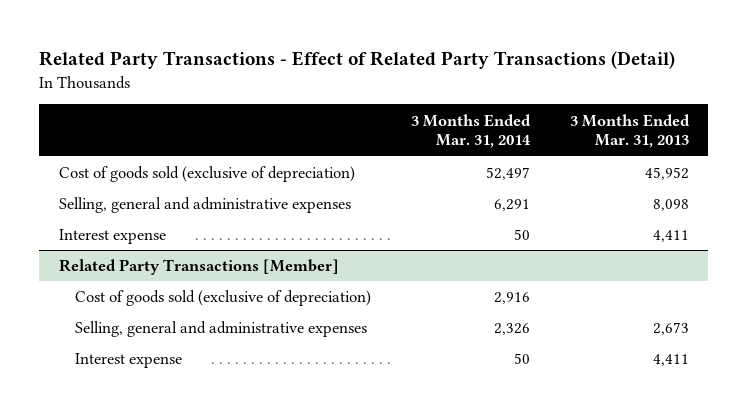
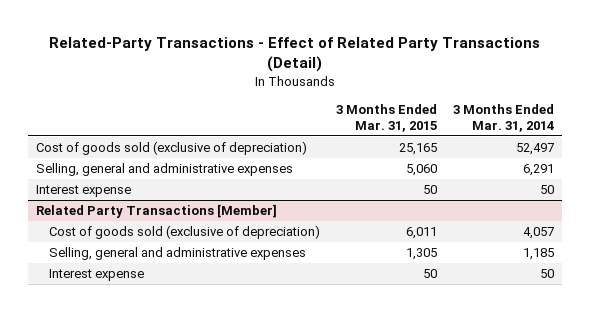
- Related Party Transactions - Effect of Related Party Transactions (Detail)
+ Related-Party Transactions - Effect of Related Party Transactions (Detail)
- | 3 Months Ended Mar. 31, 2014 | 3 Months Ended Mar. 31, 2013
+ | 3 Months Ended Mar. 31, 2015 | 3 Months Ended Mar. 31, 2014
@ Related Party Transactions [Member]
- Cost of goods sold (exclusive of depreciation) | 2,916 |
- Selling, general and administrative expenses | 2,326 | 2,673
+ Cost of goods sold (exclusive of depreciation) | 6,011 | 4,057
+ Selling, general and administrative expenses | 1,305 | 1,185

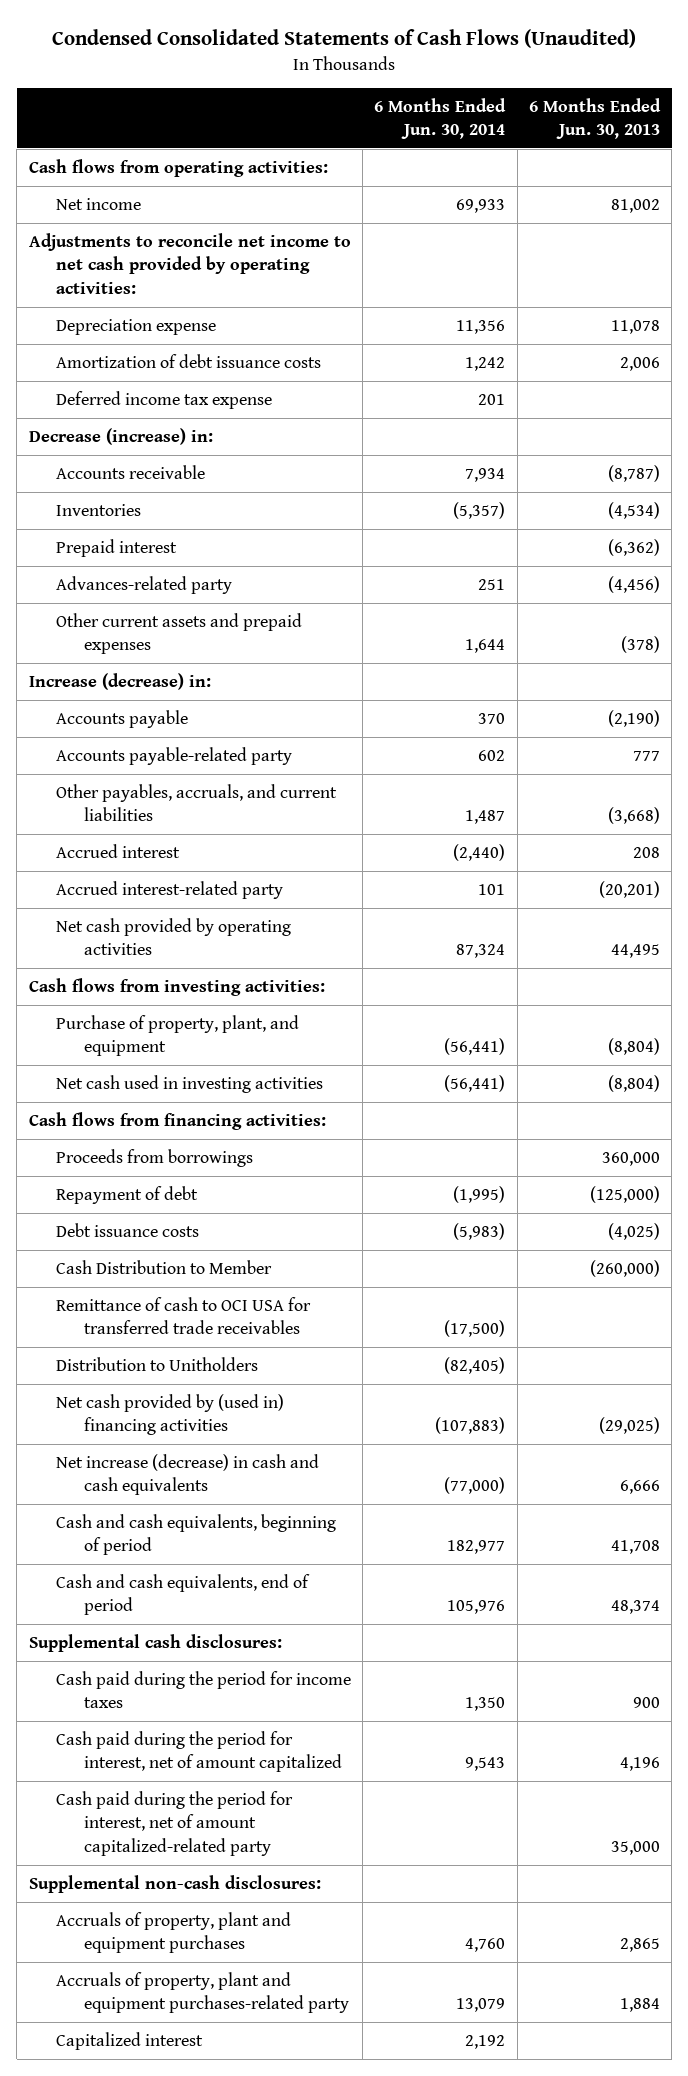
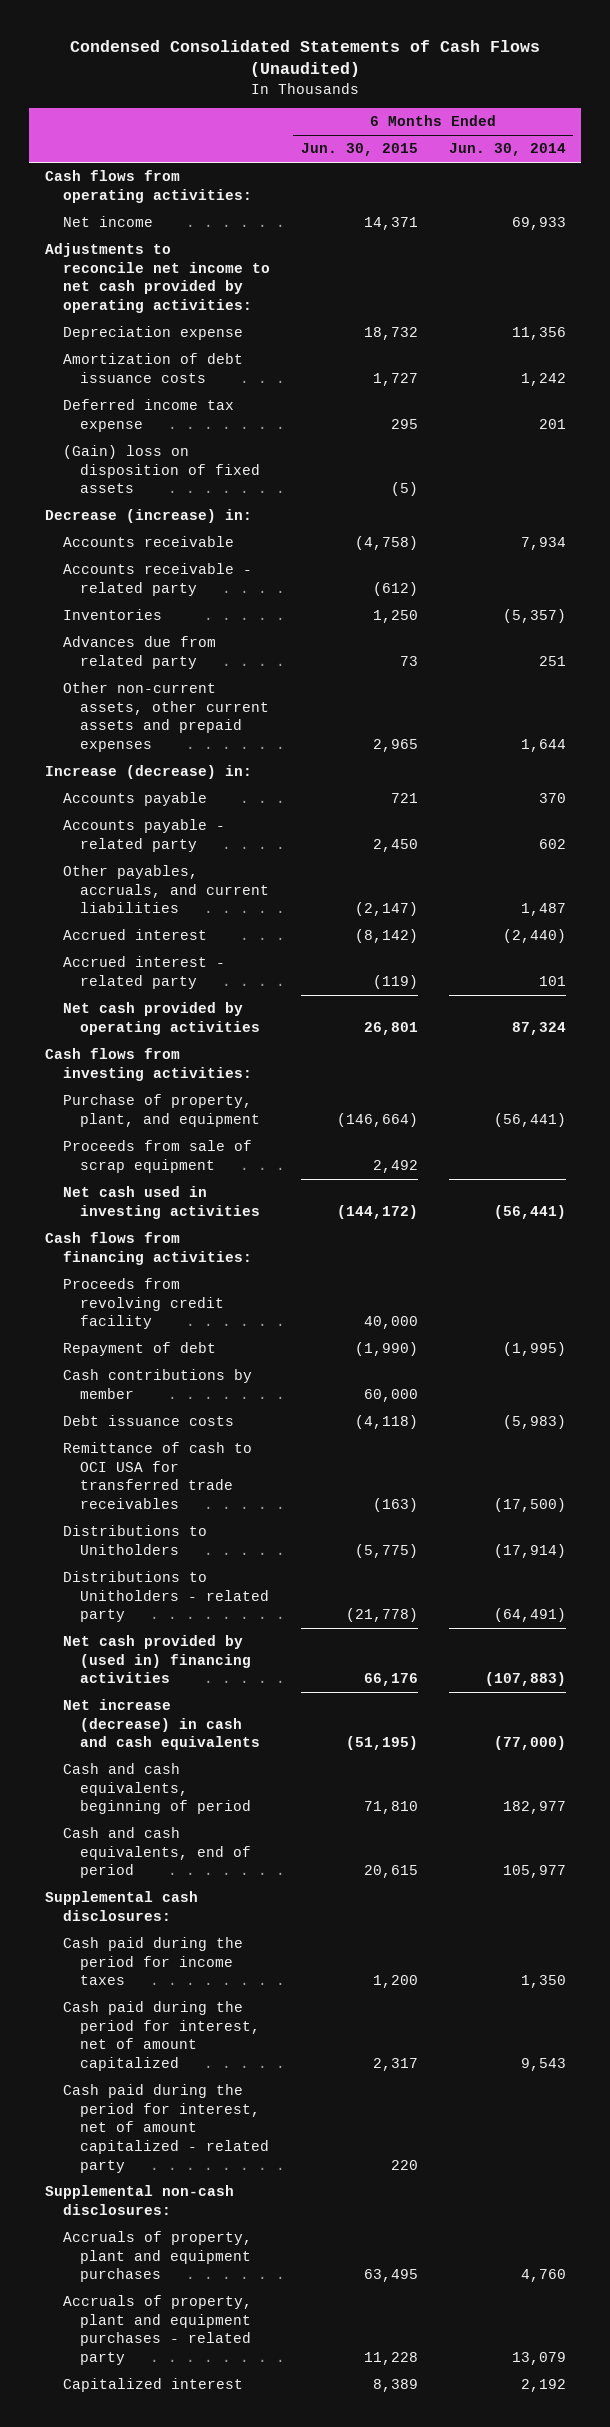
- | 6 Months Ended Jun. 30, 2014 | 6 Months Ended Jun. 30, 2013
+ | 6 Months Ended Jun. 30, 2015 | 6 Months Ended Jun. 30, 2014
+ (Gain) loss on disposition of fixed assets | (5) |
+ Accounts receivable - related party | (612) |
- Prepaid interest | | (6,362)
- Advances-related party | 251 | (4,456)
- Other current assets and prepaid expenses | 1,644 | (378)
+ Advances due from related party | 73 | 251
+ Other non-current assets, other current assets and prepaid expenses | 2,965 | 1,644
- Accounts payable-related party | 602 | 777
+ Accounts payable - related party | 2,450 | 602
- Accrued interest-related party | 101 | (20,201)
+ Accrued interest - related party | (119) | 101
+ Proceeds from sale of scrap equipment | 2,492 |
- Proceeds from borrowings | | 360,000
+ Proceeds from revolving credit facility | 40,000 |
+ Cash contributions by member | 60,000 |
- Cash Distribution to Member | | (260,000)
- Distribution to Unitholders | (82,405) |
+ Distributions to Unitholders | (5,775) | (17,914)
+ Distributions to Unitholders - related party | (21,778) | (64,491)
- Cash and cash equivalents, end of period | 105,976 | 48,374
+ Cash and cash equivalents, end of period | 20,615 | 105,977
- Cash paid during the period for interest, net of amount capitalized-related party | | 35,000
+ Cash paid during the period for interest, net of amount capitalized - related party | 220 |
- Accruals of property, plant and equipment purchases-related party | 13,079 | 1,884
+ Accruals of property, plant and equipment purchases - related party | 11,228 | 13,079

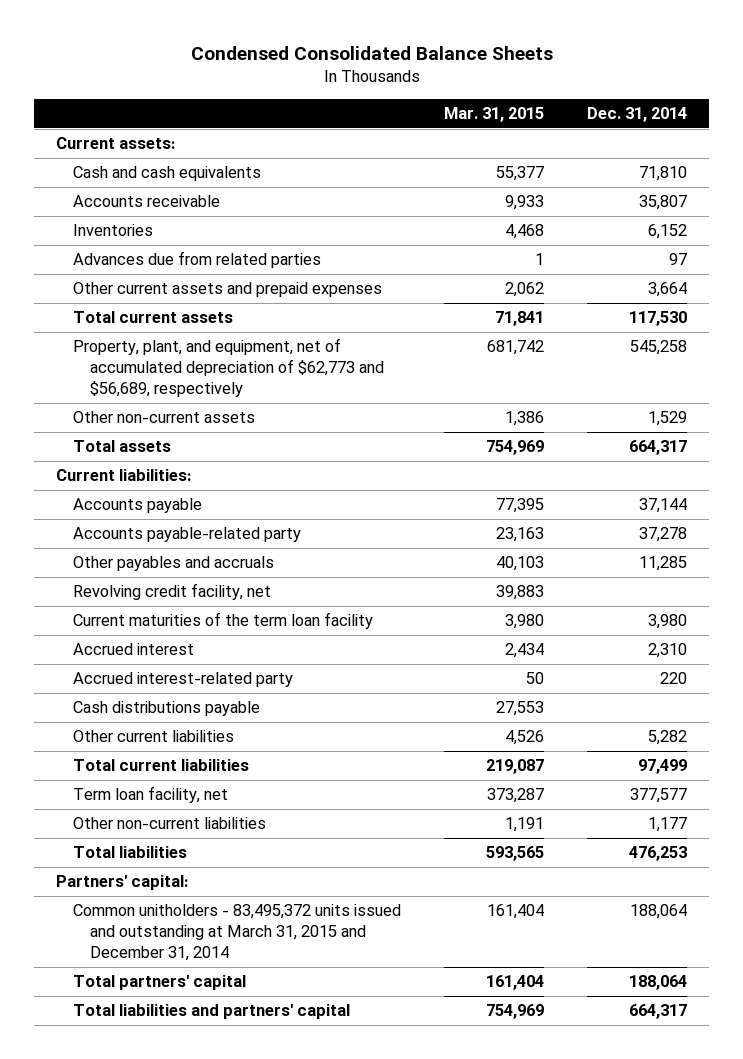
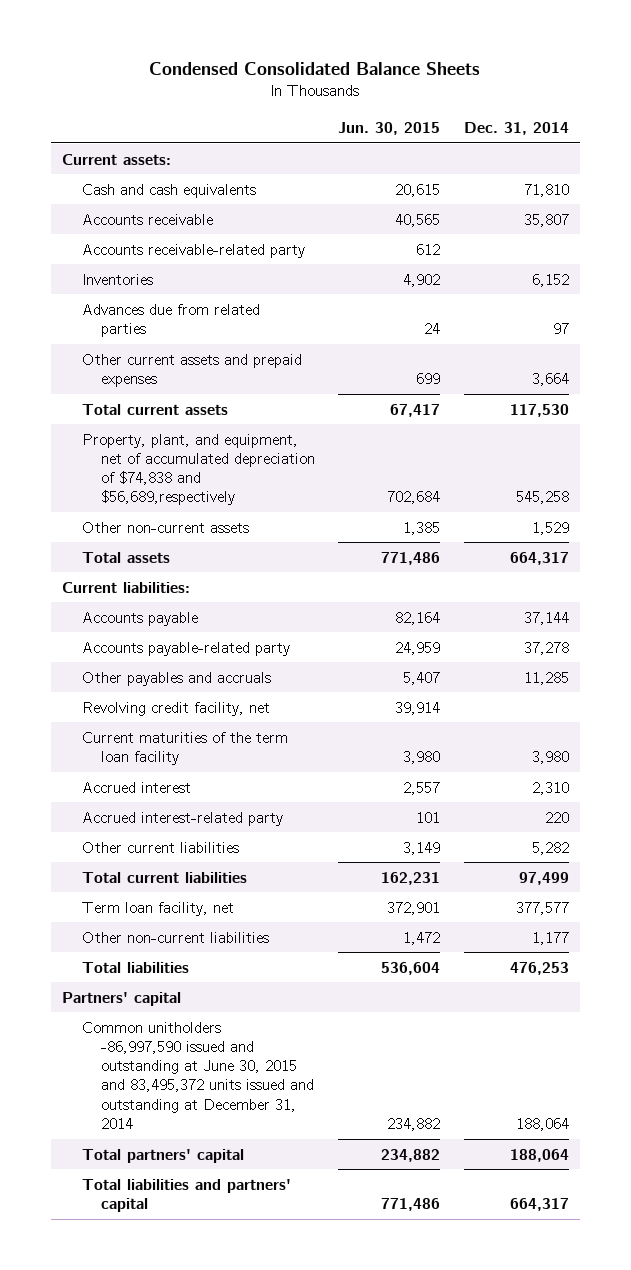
- | Mar. 31, 2015 | Dec. 31, 2014
+ | Jun. 30, 2015 | Dec. 31, 2014
+ Accounts receivable-related party | 612 |
- Property, plant, and equipment, net of accumulated depreciation of $62,773 and $56,689, respectively | 681,742 | 545,258
+ Property, plant, and equipment, net of accumulated depreciation of $74,838 and $56,689,respectively | 702,684 | 545,258
- Cash distributions payable | 27,553 |
- Partners' capital:
- Common unitholders - 83,495,372 units issued and outstanding at March 31, 2015 and December 31, 2014 | 161,404 | 188,064
+ Partners' capital
+ Common unitholders -86,997,590 issued and outstanding at June 30, 2015 and 83,495,372 units issued and outstanding at December 31, 2014 | 234,882 | 188,064

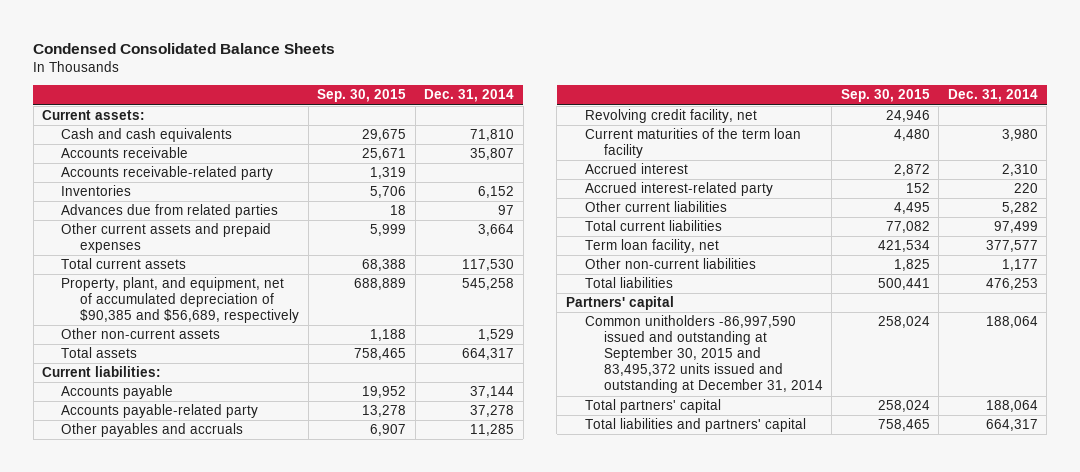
- | Jun. 30, 2015 | Dec. 31, 2014
+ | Sep. 30, 2015 | Dec. 31, 2014
- Property, plant, and equipment, net of accumulated depreciation of $74,838 and $56,689,respectively | 702,684 | 545,258
+ Property, plant, and equipment, net of accumulated depreciation of $90,385 and $56,689, respectively | 688,889 | 545,258
- Common unitholders -86,997,590 issued and outstanding at June 30, 2015 and 83,495,372 units issued and outstanding at December 31, 2014 | 234,882 | 188,064
+ Common unitholders -86,997,590 issued and outstanding at September 30, 2015 and 83,495,372 units issued and outstanding at December 31, 2014 | 258,024 | 188,064

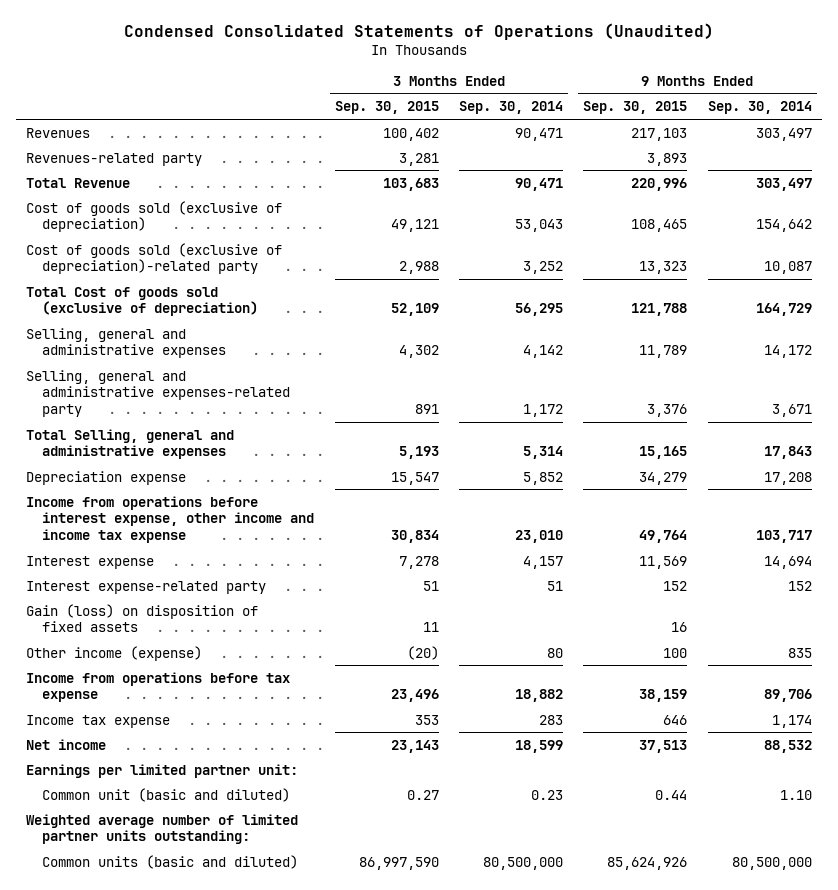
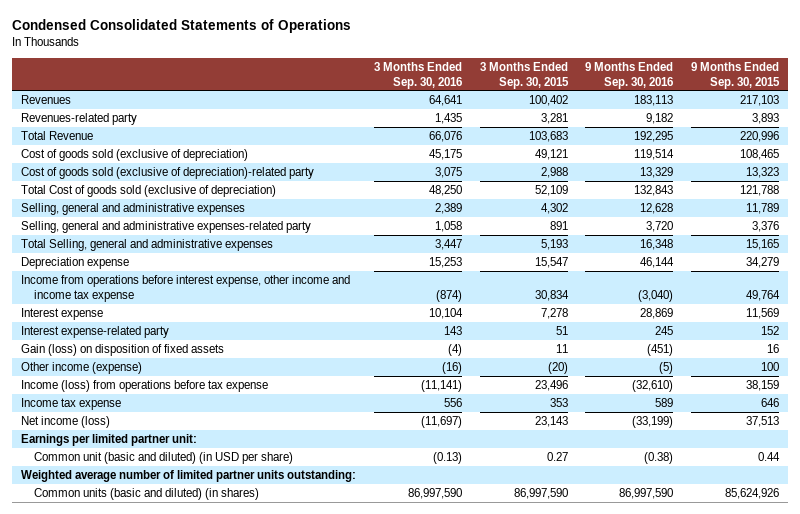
- Condensed Consolidated Statements of Operations (Unaudited)
+ Condensed Consolidated Statements of Operations
- | 3 Months Ended Sep. 30, 2015 | 3 Months Ended Sep. 30, 2014 | 9 Months Ended Sep. 30, 2015 | 9 Months Ended Sep. 30, 2014
+ | 3 Months Ended Sep. 30, 2016 | 3 Months Ended Sep. 30, 2015 | 9 Months Ended Sep. 30, 2016 | 9 Months Ended Sep. 30, 2015
- Income from operations before tax expense | 23,496 | 18,882 | 38,159 | 89,706
+ Income (loss) from operations before tax expense | (11,141) | 23,496 | (32,610) | 38,159
- Net income | 23,143 | 18,599 | 37,513 | 88,532
+ Net income (loss) | (11,697) | 23,143 | (33,199) | 37,513
- Common unit (basic and diluted) | 0.27 | 0.23 | 0.44 | 1.10
+ Common unit (basic and diluted) (in USD per share) | (0.13) | 0.27 | (0.38) | 0.44
- Common units (basic and diluted) | 86,997,590 | 80,500,000 | 85,624,926 | 80,500,000
+ Common units (basic and diluted) (in shares) | 86,997,590 | 86,997,590 | 86,997,590 | 85,624,926

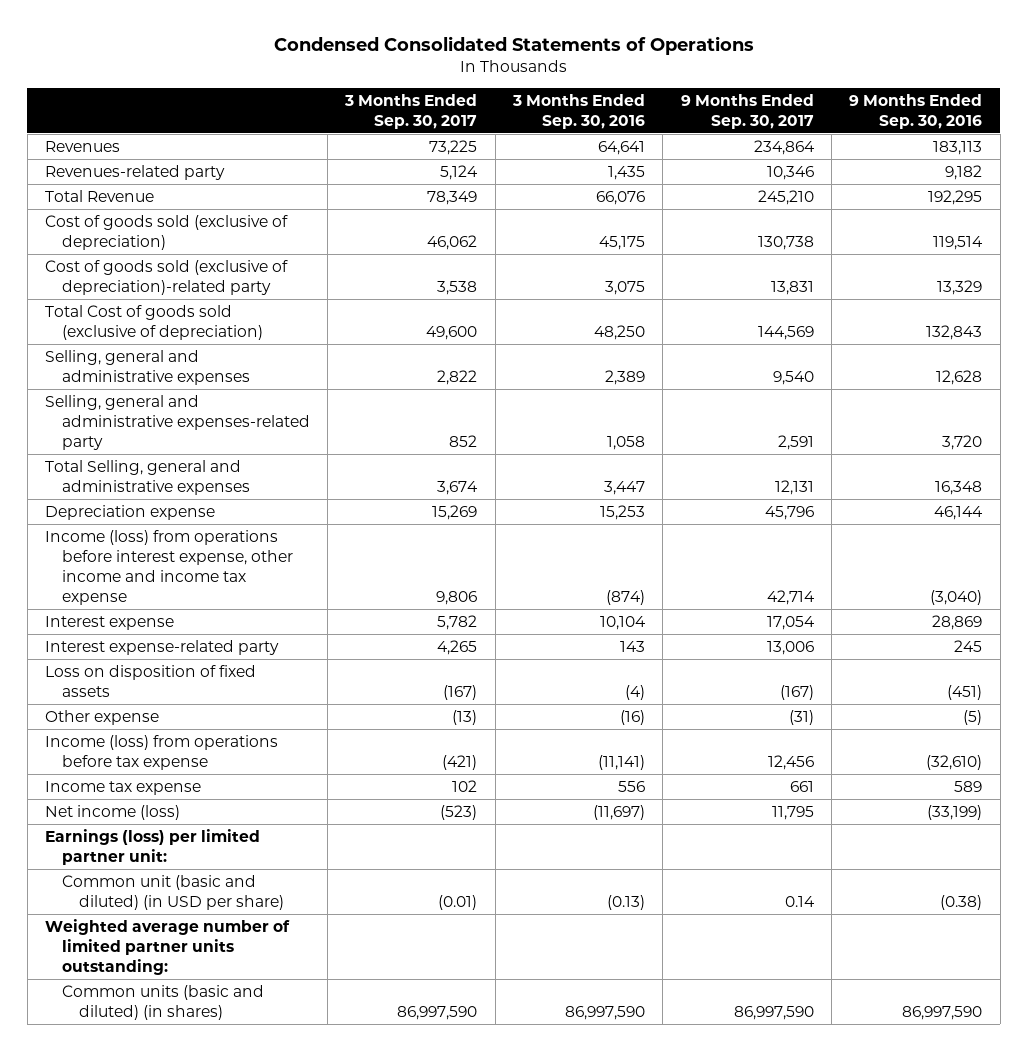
- | 3 Months Ended Sep. 30, 2016 | 3 Months Ended Sep. 30, 2015 | 9 Months Ended Sep. 30, 2016 | 9 Months Ended Sep. 30, 2015
+ | 3 Months Ended Sep. 30, 2017 | 3 Months Ended Sep. 30, 2016 | 9 Months Ended Sep. 30, 2017 | 9 Months Ended Sep. 30, 2016
- Income from operations before interest expense, other income and income tax expense | (874) | 30,834 | (3,040) | 49,764
+ Income (loss) from operations before interest expense, other income and income tax expense | 9,806 | (874) | 42,714 | (3,040)
- Gain (loss) on disposition of fixed assets | (4) | 11 | (451) | 16
- Other income (expense) | (16) | (20) | (5) | 100
+ Loss on disposition of fixed assets | (167) | (4) | (167) | (451)
+ Other expense | (13) | (16) | (31) | (5)
- Earnings per limited partner unit:
+ Earnings (loss) per limited partner unit:

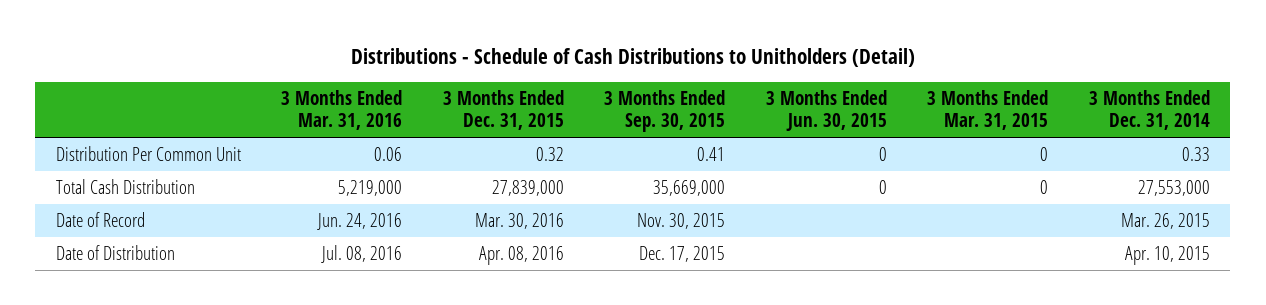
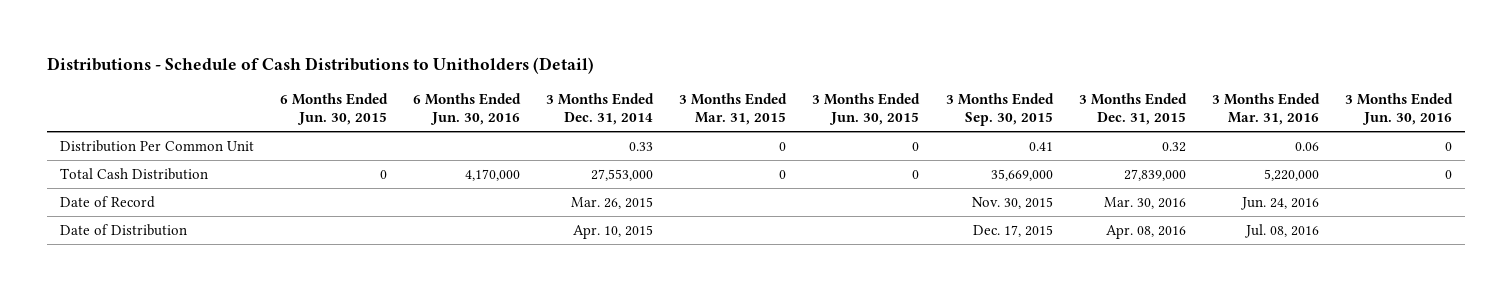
- | 3 Months Ended Mar. 31, 2016 | 3 Months Ended Dec. 31, 2015 | 3 Months Ended Sep. 30, 2015 | 3 Months Ended Jun. 30, 2015 | 3 Months Ended Mar. 31, 2015 | 3 Months Ended Dec. 31, 2014
+ | 6 Months Ended Jun. 30, 2015 | 6 Months Ended Jun. 30, 2016 | 3 Months Ended Dec. 31, 2014 | 3 Months Ended Mar. 31, 2015 | 3 Months Ended Jun. 30, 2015 | 3 Months Ended Sep. 30, 2015 | 3 Months Ended Dec. 31, 2015 | 3 Months Ended Mar. 31, 2016 | 3 Months Ended Jun. 30, 2016
- Total Cash Distribution | 5,219,000 | 27,839,000 | 35,669,000 | 0 | 0 | 27,553,000
+ Total Cash Distribution | 0 | 4,170,000 | 27,553,000 | 0 | 0 | 35,669,000 | 27,839,000 | 5,220,000 | 0

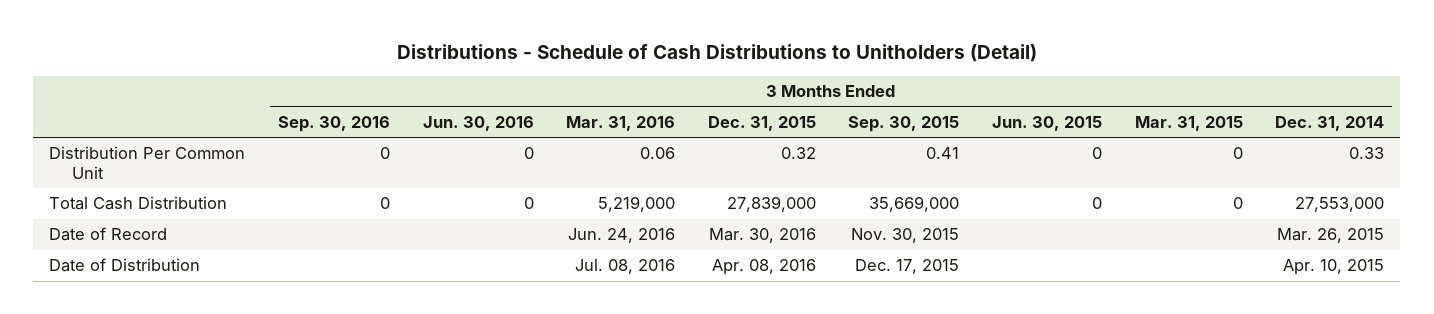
- | 6 Months Ended Jun. 30, 2015 | 6 Months Ended Jun. 30, 2016 | 3 Months Ended Dec. 31, 2014 | 3 Months Ended Mar. 31, 2015 | 3 Months Ended Jun. 30, 2015 | 3 Months Ended Sep. 30, 2015 | 3 Months Ended Dec. 31, 2015 | 3 Months Ended Mar. 31, 2016 | 3 Months Ended Jun. 30, 2016
+ | 3 Months Ended Sep. 30, 2016 | 3 Months Ended Jun. 30, 2016 | 3 Months Ended Mar. 31, 2016 | 3 Months Ended Dec. 31, 2015 | 3 Months Ended Sep. 30, 2015 | 3 Months Ended Jun. 30, 2015 | 3 Months Ended Mar. 31, 2015 | 3 Months Ended Dec. 31, 2014
- Total Cash Distribution | 0 | 4,170,000 | 27,553,000 | 0 | 0 | 35,669,000 | 27,839,000 | 5,220,000 | 0
+ Total Cash Distribution | 0 | 0 | 5,219,000 | 27,839,000 | 35,669,000 | 0 | 0 | 27,553,000

